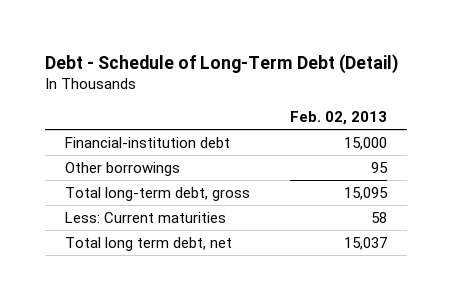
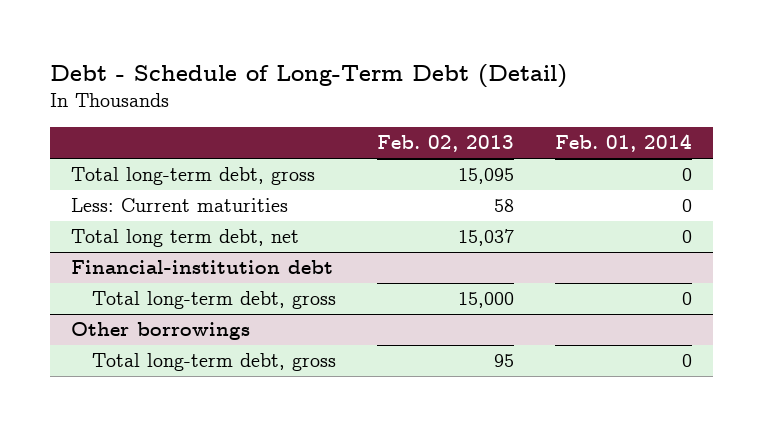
- | Feb. 02, 2013
+ | Feb. 02, 2013 | Feb. 01, 2014
- Financial-institution debt | 15,000
- Other borrowings | 95
+ Financial-institution debt
+ Total long-term debt, gross | 15,000 | 0
+ Other borrowings
+ Total long-term debt, gross | 95 | 0

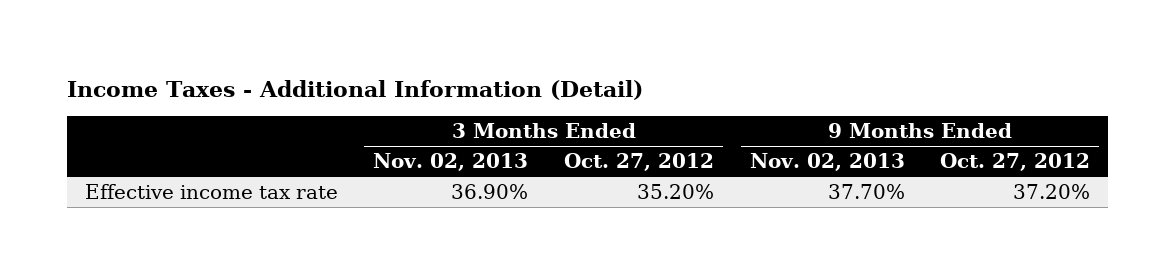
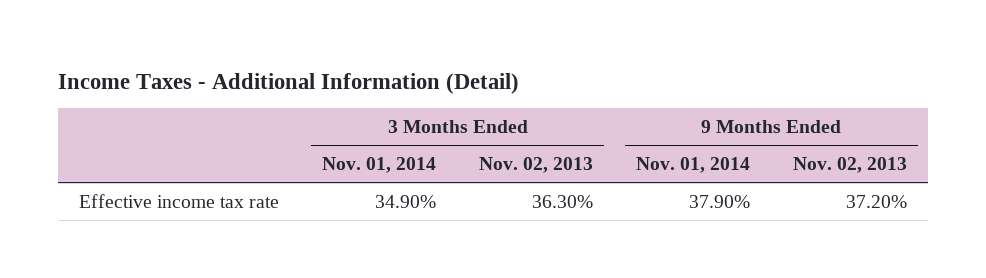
- | 3 Months Ended Nov. 02, 2013 | 3 Months Ended Oct. 27, 2012 | 9 Months Ended Nov. 02, 2013 | 9 Months Ended Oct. 27, 2012
+ | 3 Months Ended Nov. 01, 2014 | 3 Months Ended Nov. 02, 2013 | 9 Months Ended Nov. 01, 2014 | 9 Months Ended Nov. 02, 2013
- Effective income tax rate | 36.90% | 35.20% | 37.70% | 37.20%
+ Effective income tax rate | 34.90% | 36.30% | 37.90% | 37.20%

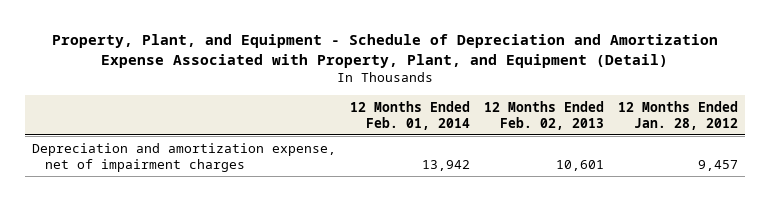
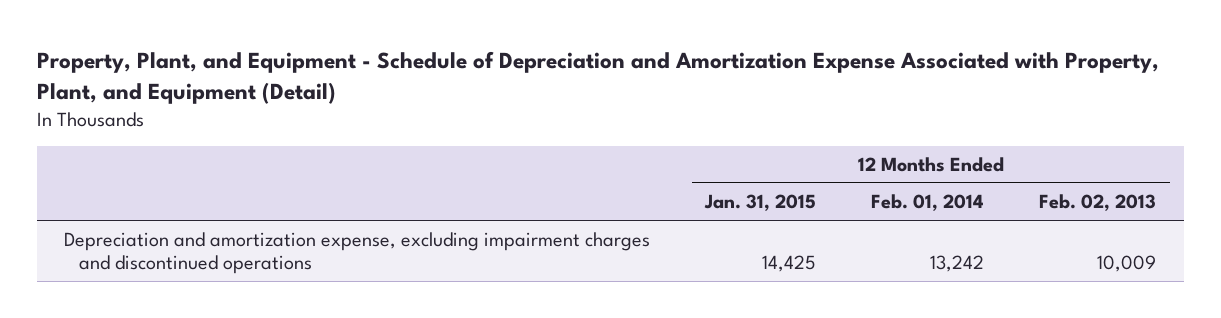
- | 12 Months Ended Feb. 01, 2014 | 12 Months Ended Feb. 02, 2013 | 12 Months Ended Jan. 28, 2012
+ | 12 Months Ended Jan. 31, 2015 | 12 Months Ended Feb. 01, 2014 | 12 Months Ended Feb. 02, 2013
- Depreciation and amortization expense, net of impairment charges | 13,942 | 10,601 | 9,457
+ Depreciation and amortization expense, excluding impairment charges and discontinued operations | 14,425 | 13,242 | 10,009

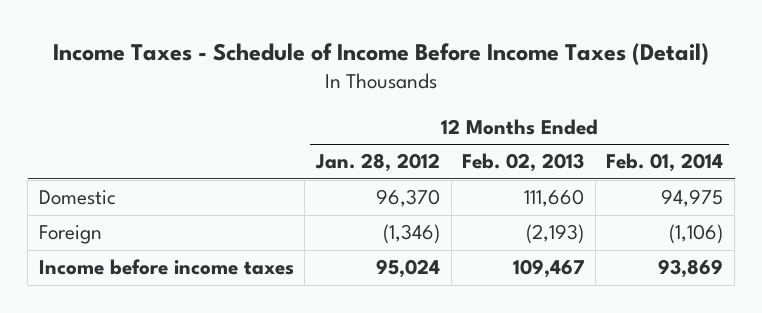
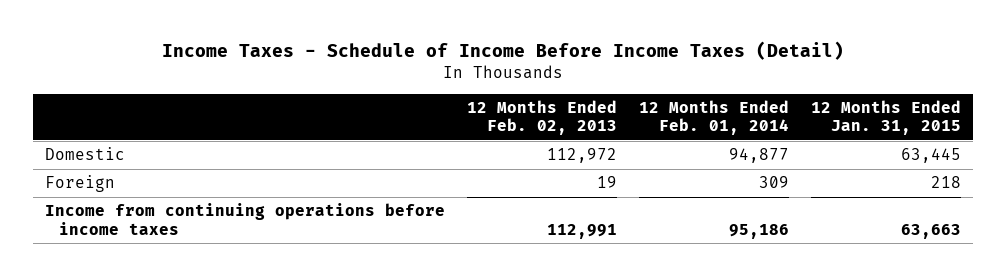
- | 12 Months Ended Jan. 28, 2012 | 12 Months Ended Feb. 02, 2013 | 12 Months Ended Feb. 01, 2014
+ | 12 Months Ended Feb. 02, 2013 | 12 Months Ended Feb. 01, 2014 | 12 Months Ended Jan. 31, 2015
- Domestic | 96,370 | 111,660 | 94,975
- Foreign | (1,346) | (2,193) | (1,106)
- Income before income taxes | 95,024 | 109,467 | 93,869
+ Domestic | 112,972 | 94,877 | 63,445
+ Foreign | 19 | 309 | 218
+ Income from continuing operations before income taxes | 112,991 | 95,186 | 63,663

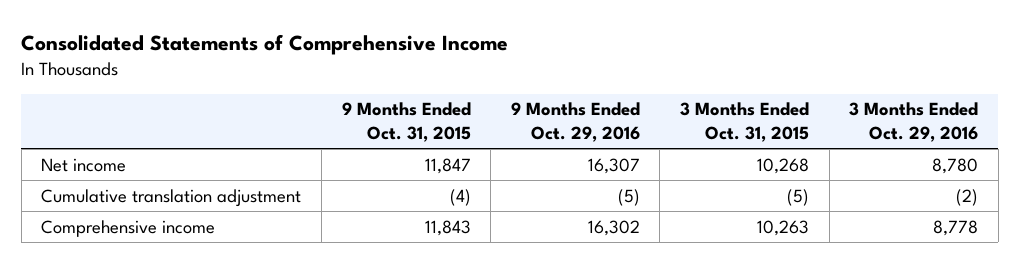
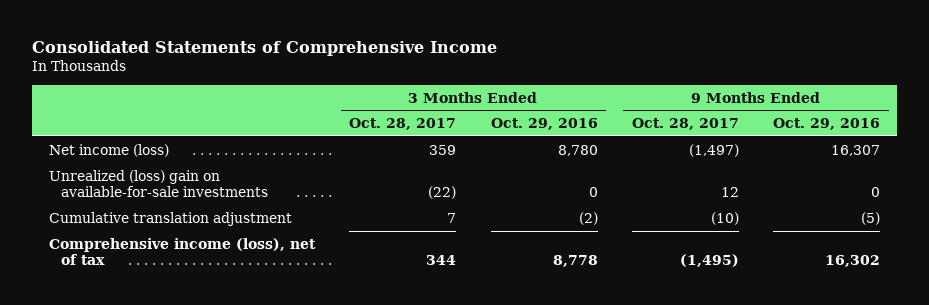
- | 9 Months Ended Oct. 31, 2015 | 9 Months Ended Oct. 29, 2016 | 3 Months Ended Oct. 31, 2015 | 3 Months Ended Oct. 29, 2016
+ | 3 Months Ended Oct. 28, 2017 | 3 Months Ended Oct. 29, 2016 | 9 Months Ended Oct. 28, 2017 | 9 Months Ended Oct. 29, 2016
- Net income | 11,847 | 16,307 | 10,268 | 8,780
+ Net income (loss) | 359 | 8,780 | (1,497) | 16,307
+ Unrealized (loss) gain on available-for-sale investments | (22) | 0 | 12 | 0
- Comprehensive income | 11,843 | 16,302 | 10,263 | 8,778
+ Comprehensive income (loss), net of tax | 344 | 8,778 | (1,495) | 16,302

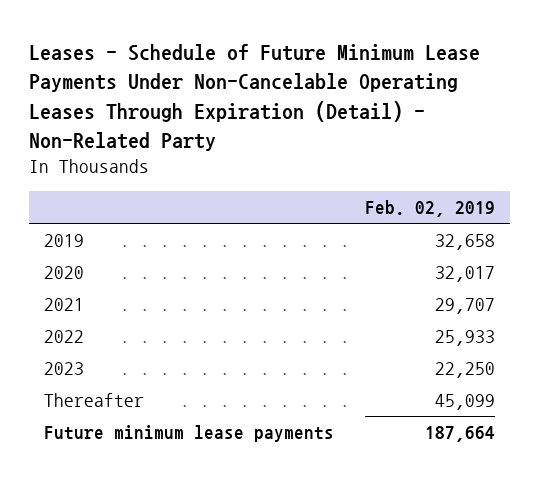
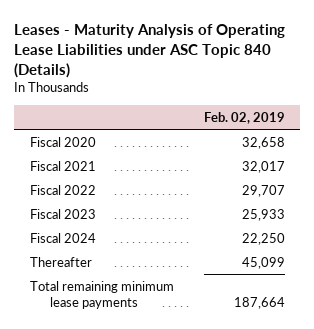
- Leases - Schedule of Future Minimum Lease Payments Under Non-Cancelable Operating Leases Through Expiration (Detail) - Non-Related Party
+ Leases - Maturity Analysis of Operating Lease Liabilities under ASC Topic 840 (Details)
- 2019 | 32,658
- 2020 | 32,017
- 2021 | 29,707
- 2022 | 25,933
- 2023 | 22,250
+ Fiscal 2020 | 32,658
+ Fiscal 2021 | 32,017
+ Fiscal 2022 | 29,707
+ Fiscal 2023 | 25,933
+ Fiscal 2024 | 22,250
- Future minimum lease payments | 187,664
+ Total remaining minimum lease payments | 187,664

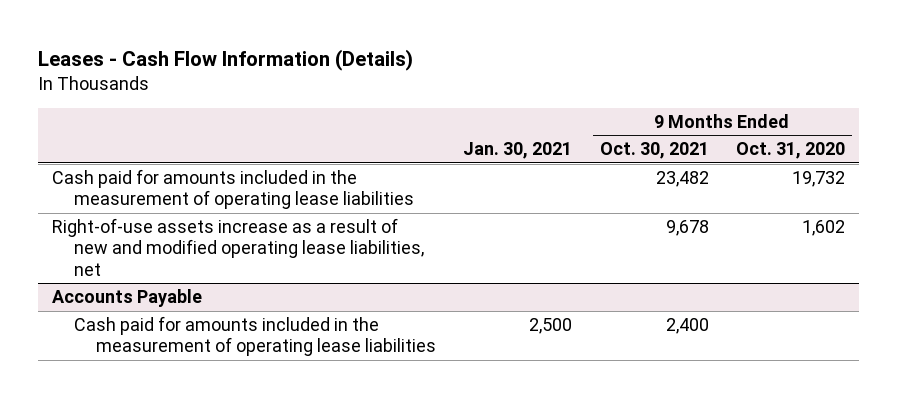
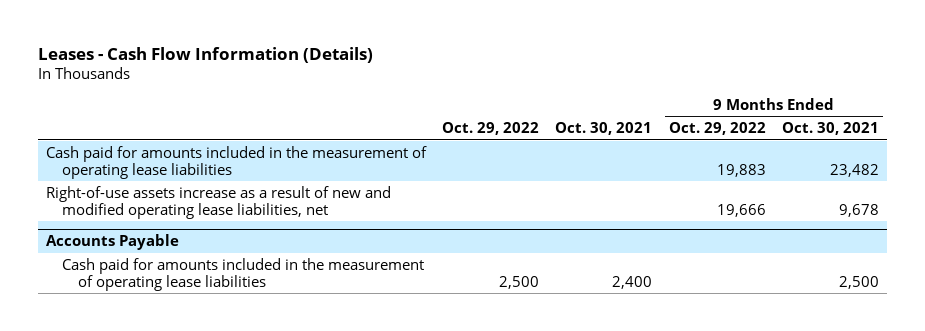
- | Jan. 30, 2021 | 9 Months Ended Oct. 30, 2021 | 9 Months Ended Oct. 31, 2020
+ | Oct. 29, 2022 | Oct. 30, 2021 | 9 Months Ended Oct. 29, 2022 | 9 Months Ended Oct. 30, 2021
@ Accounts Payable
- Cash paid for amounts included in the measurement of operating lease liabilities | 2,500 | 2,400 |
+ Cash paid for amounts included in the measurement of operating lease liabilities | 2,500 | 2,400 | | 2,500

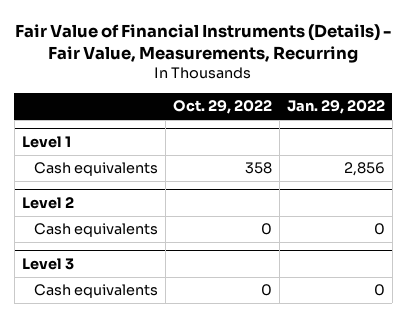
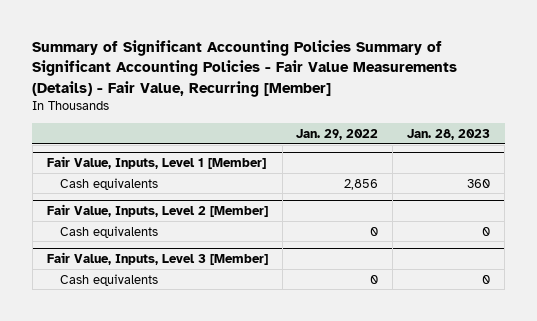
- Fair Value of Financial Instruments (Details) - Fair Value, Measurements, Recurring
+ Summary of Significant Accounting Policies Summary of Significant Accounting Policies - Fair Value Measurements (Details) - Fair Value, Recurring [Member]
- | Oct. 29, 2022 | Jan. 29, 2022
+ | Jan. 29, 2022 | Jan. 28, 2023
- Level 1
+ Fair Value, Inputs, Level 1 [Member]
- Level 2
+ Fair Value, Inputs, Level 2 [Member]
- Level 3
+ Fair Value, Inputs, Level 3 [Member]

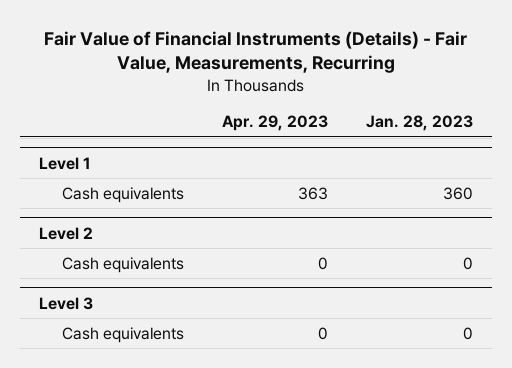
- Summary of Significant Accounting Policies Summary of Significant Accounting Policies - Fair Value Measurements (Details) - Fair Value, Recurring [Member]
+ Fair Value of Financial Instruments (Details) - Fair Value, Measurements, Recurring
- | Jan. 29, 2022 | Jan. 28, 2023
+ | Apr. 29, 2023 | Jan. 28, 2023
- Fair Value, Inputs, Level 1 [Member]
+ Level 1
- Fair Value, Inputs, Level 2 [Member]
+ Level 2
- Fair Value, Inputs, Level 3 [Member]
+ Level 3

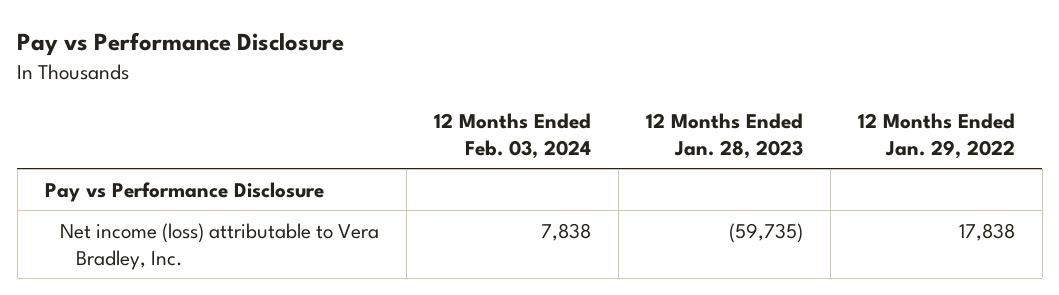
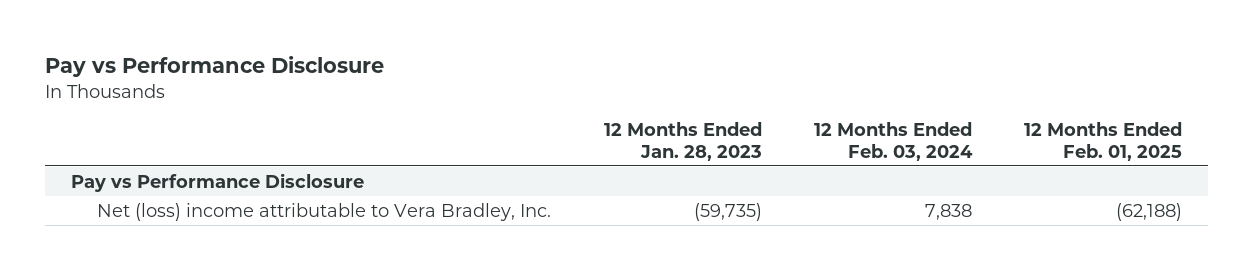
- | 12 Months Ended Feb. 03, 2024 | 12 Months Ended Jan. 28, 2023 | 12 Months Ended Jan. 29, 2022
+ | 12 Months Ended Jan. 28, 2023 | 12 Months Ended Feb. 03, 2024 | 12 Months Ended Feb. 01, 2025
- Net income (loss) attributable to Vera Bradley, Inc. | 7,838 | (59,735) | 17,838
+ Net (loss) income attributable to Vera Bradley, Inc. | (59,735) | 7,838 | (62,188)

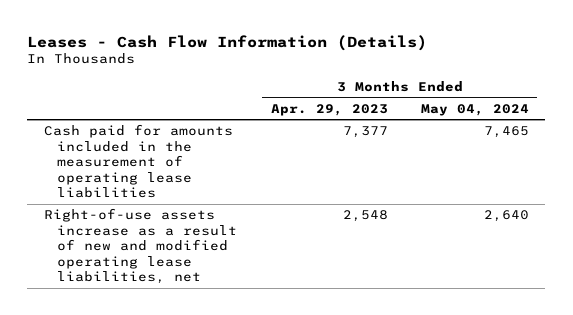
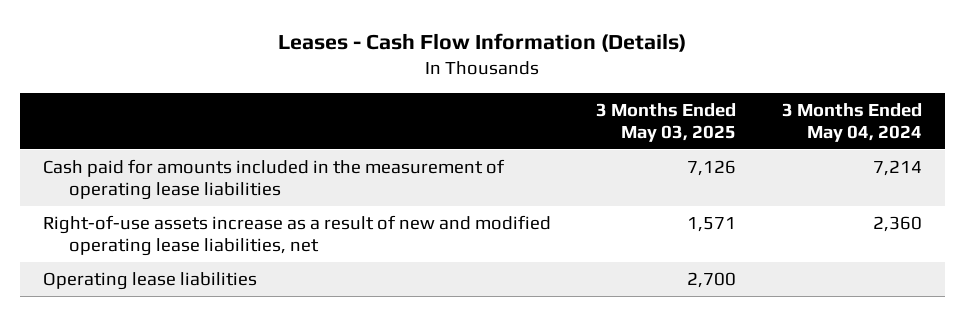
- | 3 Months Ended Apr. 29, 2023 | 3 Months Ended May 04, 2024
+ | 3 Months Ended May 03, 2025 | 3 Months Ended May 04, 2024
- Cash paid for amounts included in the measurement of operating lease liabilities | 7,377 | 7,465
- Right-of-use assets increase as a result of new and modified operating lease liabilities, net | 2,548 | 2,640
+ Cash paid for amounts included in the measurement of operating lease liabilities | 7,126 | 7,214
+ Right-of-use assets increase as a result of new and modified operating lease liabilities, net | 1,571 | 2,360
+ Operating lease liabilities | 2,700 |

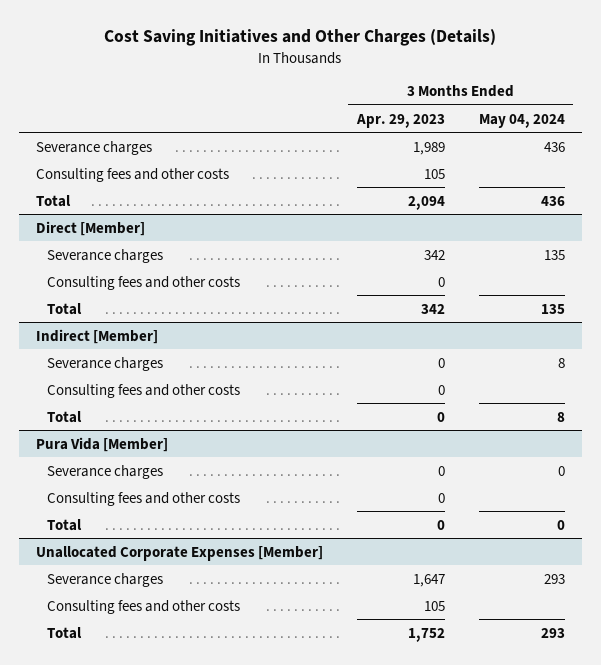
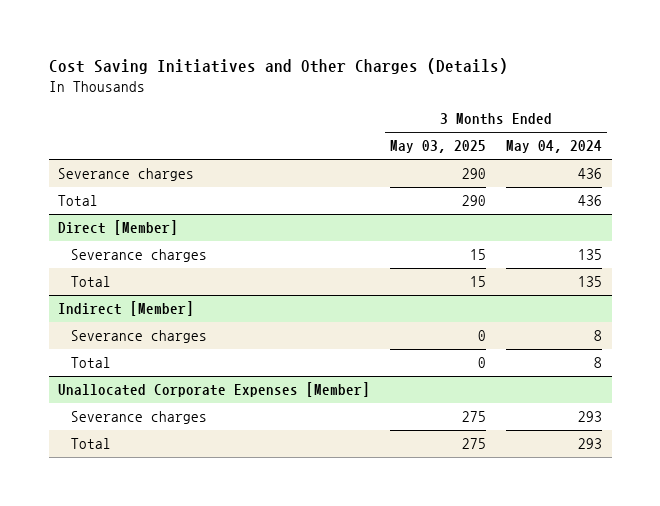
- | 3 Months Ended Apr. 29, 2023 | 3 Months Ended May 04, 2024
+ | 3 Months Ended May 03, 2025 | 3 Months Ended May 04, 2024
- Consulting fees and other costs | 105 |
@ Direct [Member]
- Consulting fees and other costs | 0 |
@ Indirect [Member]
- Consulting fees and other costs | 0 |
- Pura Vida [Member]
- Severance charges | 0 | 0
- Consulting fees and other costs | 0 |
- Total | 0 | 0
@ Unallocated Corporate Expenses [Member]
- Consulting fees and other costs | 105 |

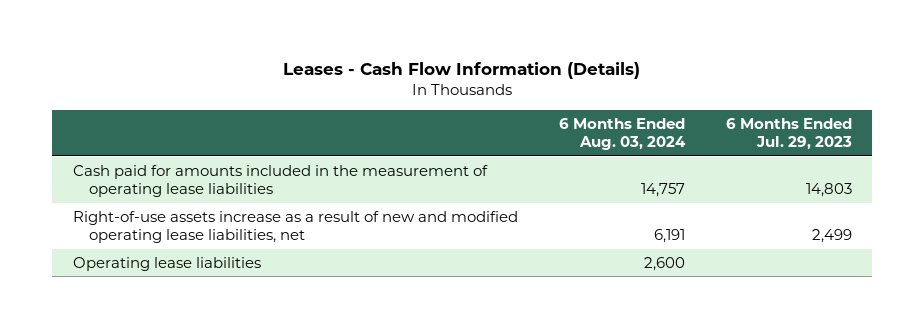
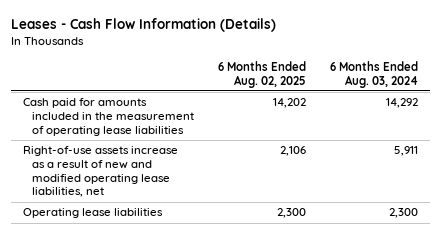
- | 6 Months Ended Aug. 03, 2024 | 6 Months Ended Jul. 29, 2023
+ | 6 Months Ended Aug. 02, 2025 | 6 Months Ended Aug. 03, 2024
- Cash paid for amounts included in the measurement of operating lease liabilities | 14,757 | 14,803
- Right-of-use assets increase as a result of new and modified operating lease liabilities, net | 6,191 | 2,499
- Operating lease liabilities | 2,600 |
+ Cash paid for amounts included in the measurement of operating lease liabilities | 14,202 | 14,292
+ Right-of-use assets increase as a result of new and modified operating lease liabilities, net | 2,106 | 5,911
+ Operating lease liabilities | 2,300 | 2,300

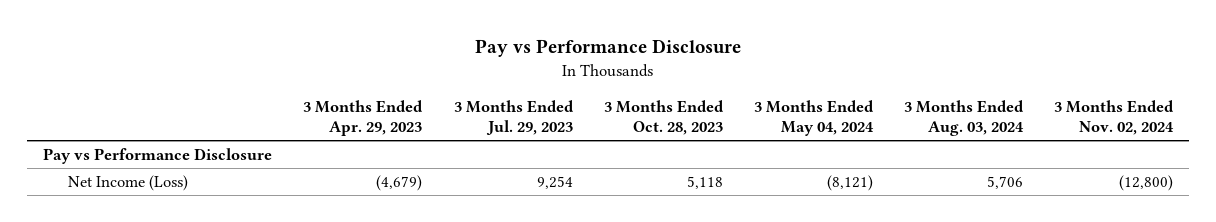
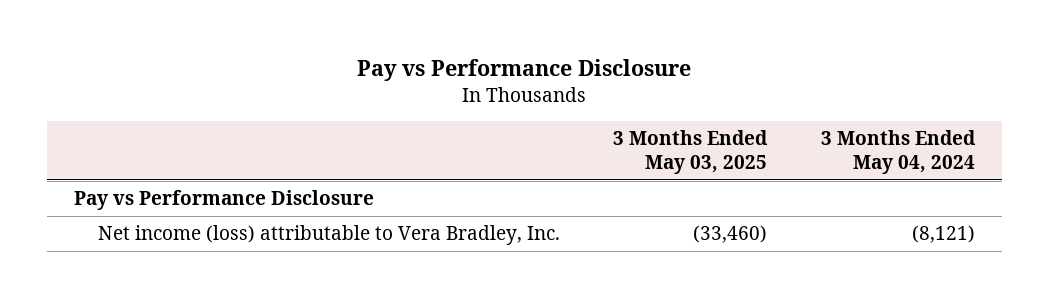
- | 3 Months Ended Apr. 29, 2023 | 3 Months Ended Jul. 29, 2023 | 3 Months Ended Oct. 28, 2023 | 3 Months Ended May 04, 2024 | 3 Months Ended Aug. 03, 2024 | 3 Months Ended Nov. 02, 2024
+ | 3 Months Ended May 03, 2025 | 3 Months Ended May 04, 2024
- Net Income (Loss) | (4,679) | 9,254 | 5,118 | (8,121) | 5,706 | (12,800)
+ Net income (loss) attributable to Vera Bradley, Inc. | (33,460) | (8,121)

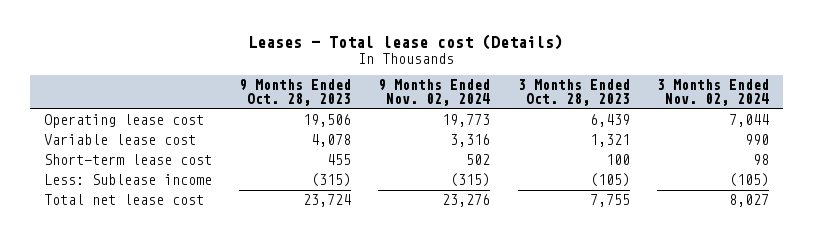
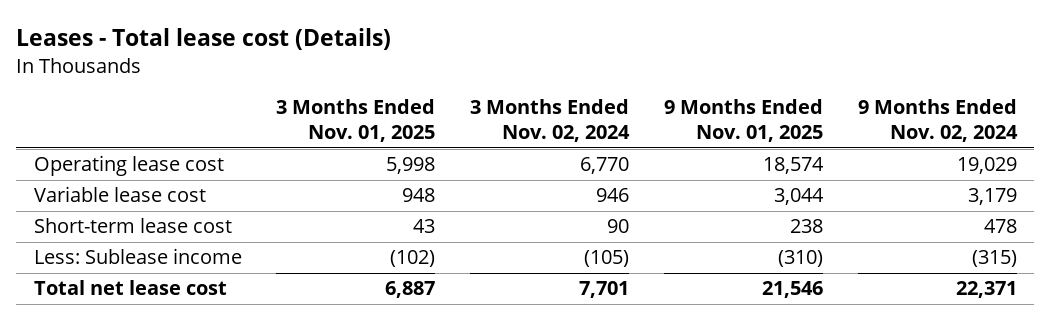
- | 9 Months Ended Oct. 28, 2023 | 9 Months Ended Nov. 02, 2024 | 3 Months Ended Oct. 28, 2023 | 3 Months Ended Nov. 02, 2024
+ | 3 Months Ended Nov. 01, 2025 | 3 Months Ended Nov. 02, 2024 | 9 Months Ended Nov. 01, 2025 | 9 Months Ended Nov. 02, 2024
- Operating lease cost | 19,506 | 19,773 | 6,439 | 7,044
- Variable lease cost | 4,078 | 3,316 | 1,321 | 990
- Short-term lease cost | 455 | 502 | 100 | 98
+ Operating lease cost | 5,998 | 6,770 | 18,574 | 19,029
+ Variable lease cost | 948 | 946 | 3,044 | 3,179
+ Short-term lease cost | 43 | 90 | 238 | 478
- Total net lease cost | 23,724 | 23,276 | 7,755 | 8,027
+ Total net lease cost | 6,887 | 7,701 | 21,546 | 22,371

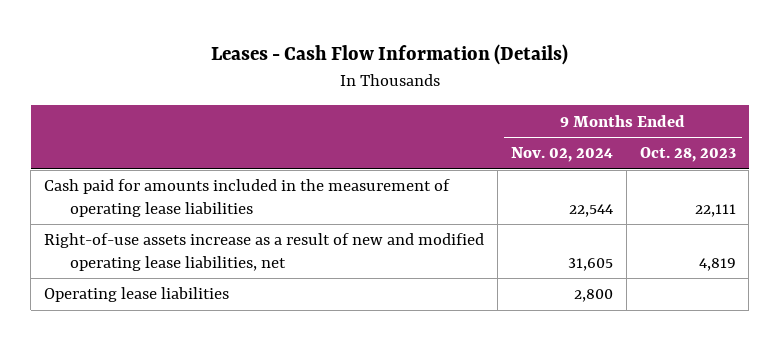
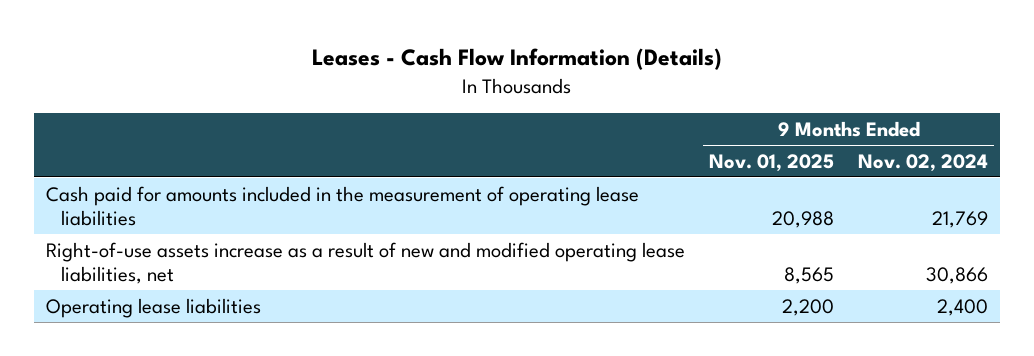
- | 9 Months Ended Nov. 02, 2024 | 9 Months Ended Oct. 28, 2023
+ | 9 Months Ended Nov. 01, 2025 | 9 Months Ended Nov. 02, 2024
- Cash paid for amounts included in the measurement of operating lease liabilities | 22,544 | 22,111
- Right-of-use assets increase as a result of new and modified operating lease liabilities, net | 31,605 | 4,819
- Operating lease liabilities | 2,800 |
+ Cash paid for amounts included in the measurement of operating lease liabilities | 20,988 | 21,769
+ Right-of-use assets increase as a result of new and modified operating lease liabilities, net | 8,565 | 30,866
+ Operating lease liabilities | 2,200 | 2,400

